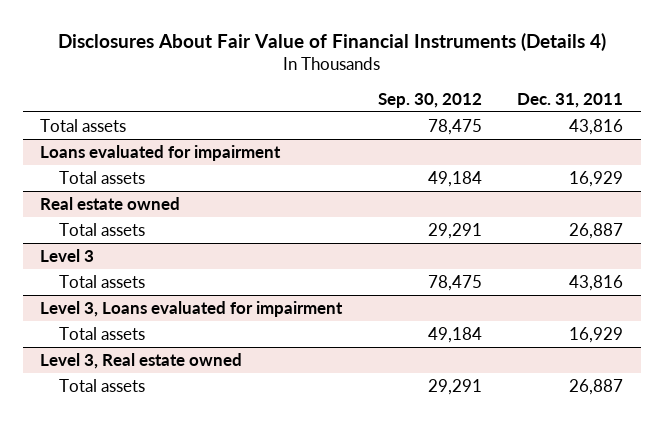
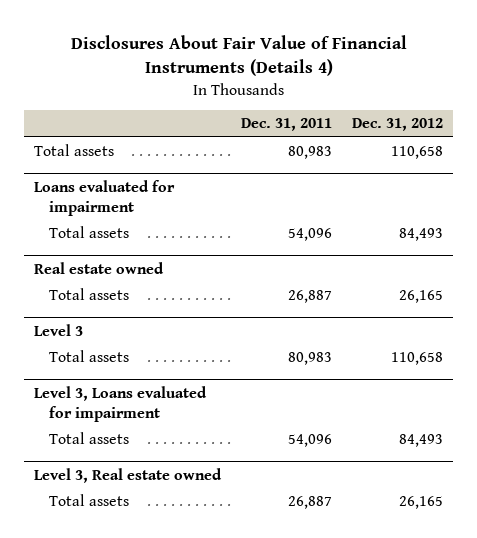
- | Sep. 30, 2012 | Dec. 31, 2011
+ | Dec. 31, 2011 | Dec. 31, 2012
- Total assets | 78,475 | 43,816
+ Total assets | 80,983 | 110,658
@ Loans evaluated for impairment
- Total assets | 49,184 | 16,929
+ Total assets | 54,096 | 84,493
@ Level 3
- Total assets | 78,475 | 43,816
+ Total assets | 80,983 | 110,658
@ Level 3, Loans evaluated for impairment
- Total assets | 49,184 | 16,929
+ Total assets | 54,096 | 84,493

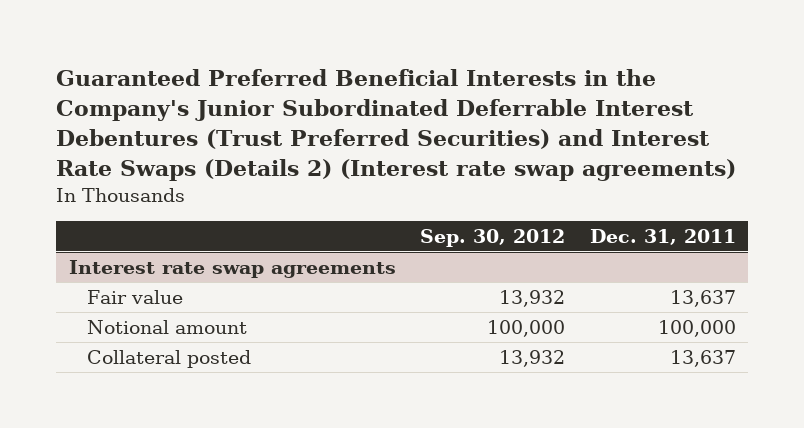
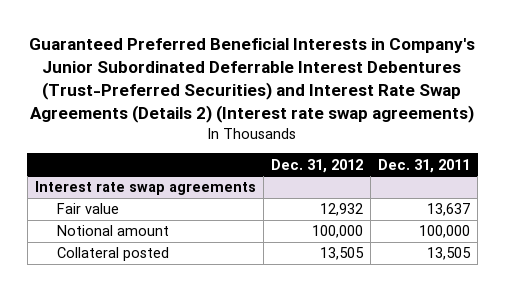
- Guaranteed Preferred Beneficial Interests in the Company's Junior Subordinated Deferrable Interest Debentures (Trust Preferred Securities) and Interest Rate Swaps (Details 2) (Interest rate swap agreements)
+ Guaranteed Preferred Beneficial Interests in Company's Junior Subordinated Deferrable Interest Debentures (Trust-Preferred Securities) and Interest Rate Swap Agreements (Details 2) (Interest rate swap agreements)
- | Sep. 30, 2012 | Dec. 31, 2011
+ | Dec. 31, 2012 | Dec. 31, 2011
@ Interest rate swap agreements
- Collateral posted | 13,932 | 13,637
+ Collateral posted | 13,505 | 13,505

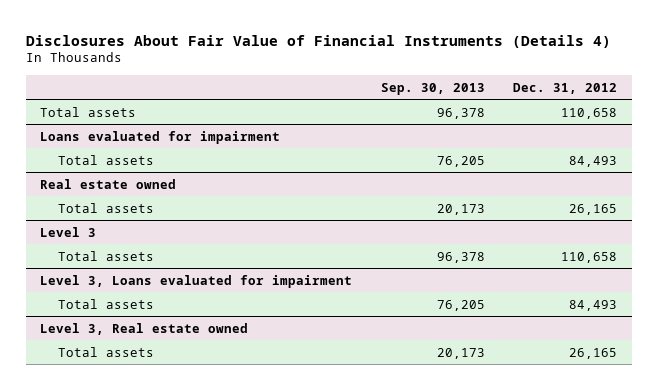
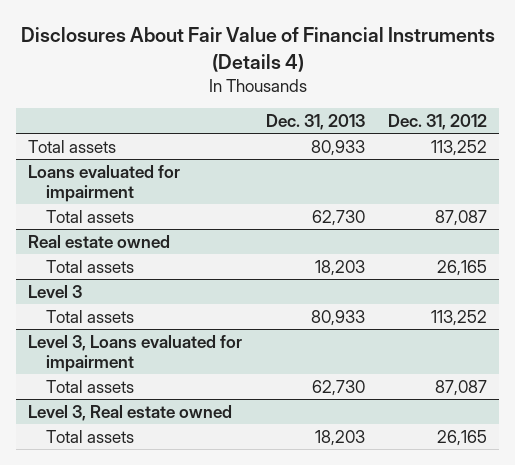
- | Sep. 30, 2013 | Dec. 31, 2012
+ | Dec. 31, 2013 | Dec. 31, 2012
- Total assets | 96,378 | 110,658
+ Total assets | 80,933 | 113,252
@ Loans evaluated for impairment
- Total assets | 76,205 | 84,493
+ Total assets | 62,730 | 87,087
@ Level 3
- Total assets | 96,378 | 110,658
+ Total assets | 80,933 | 113,252
@ Level 3, Loans evaluated for impairment
- Total assets | 76,205 | 84,493
+ Total assets | 62,730 | 87,087

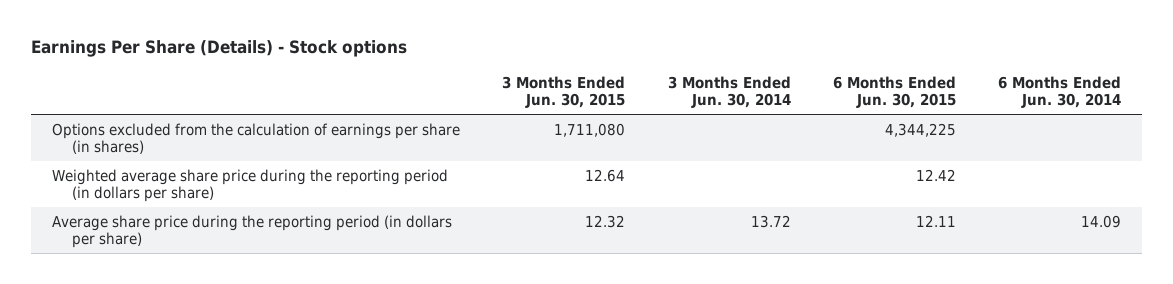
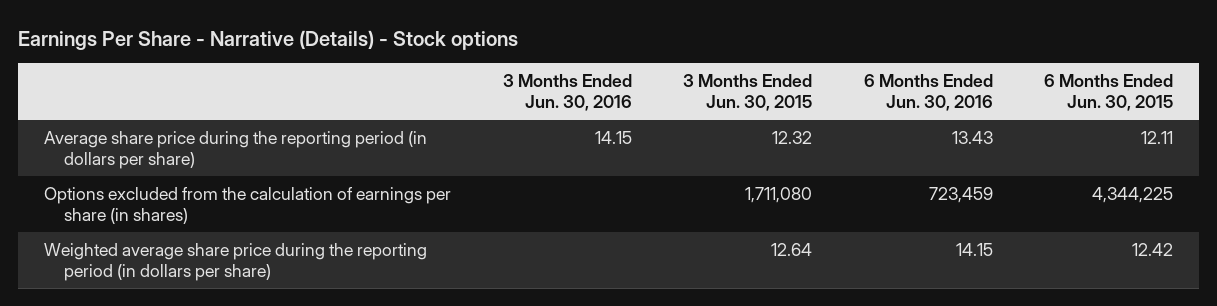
- Earnings Per Share (Details) - Stock options
+ Earnings Per Share - Narrative (Details) - Stock options
- | 3 Months Ended Jun. 30, 2015 | 3 Months Ended Jun. 30, 2014 | 6 Months Ended Jun. 30, 2015 | 6 Months Ended Jun. 30, 2014
+ | 3 Months Ended Jun. 30, 2016 | 3 Months Ended Jun. 30, 2015 | 6 Months Ended Jun. 30, 2016 | 6 Months Ended Jun. 30, 2015
moved up: Average share price during the reporting period (in dollars per share) | 14.15 | 12.32 | 13.43 | 12.11

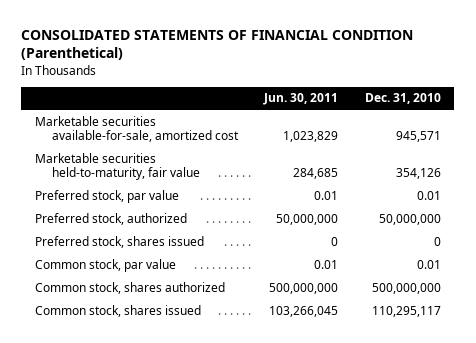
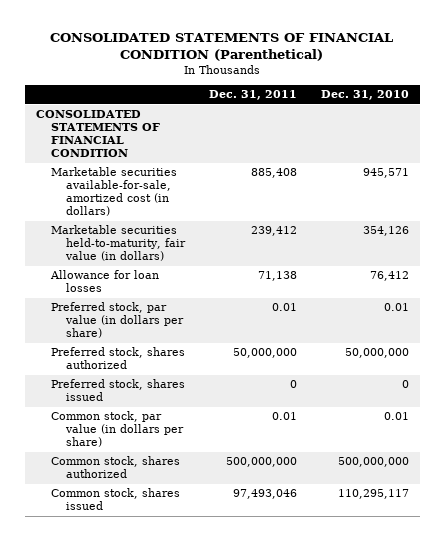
- | Jun. 30, 2011 | Dec. 31, 2010
+ | Dec. 31, 2011 | Dec. 31, 2010
- Marketable securities available-for-sale, amortized cost | 1,023,829 | 945,571
- Marketable securities held-to-maturity, fair value | 284,685 | 354,126
- Preferred stock, par value | 0.01 | 0.01
- Preferred stock, authorized | 50,000,000 | 50,000,000
+ CONSOLIDATED STATEMENTS OF FINANCIAL CONDITION
+ Marketable securities available-for-sale, amortized cost (in dollars) | 885,408 | 945,571
+ Marketable securities held-to-maturity, fair value (in dollars) | 239,412 | 354,126
+ Allowance for loan losses | 71,138 | 76,412
+ Preferred stock, par value (in dollars per share) | 0.01 | 0.01
+ Preferred stock, shares authorized | 50,000,000 | 50,000,000
- Common stock, par value | 0.01 | 0.01
+ Common stock, par value (in dollars per share) | 0.01 | 0.01

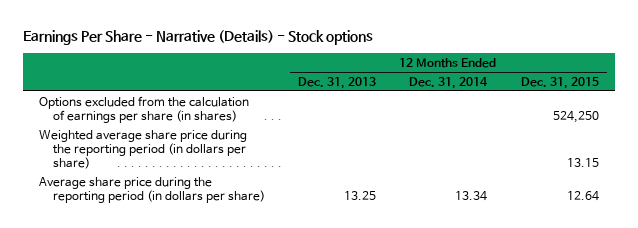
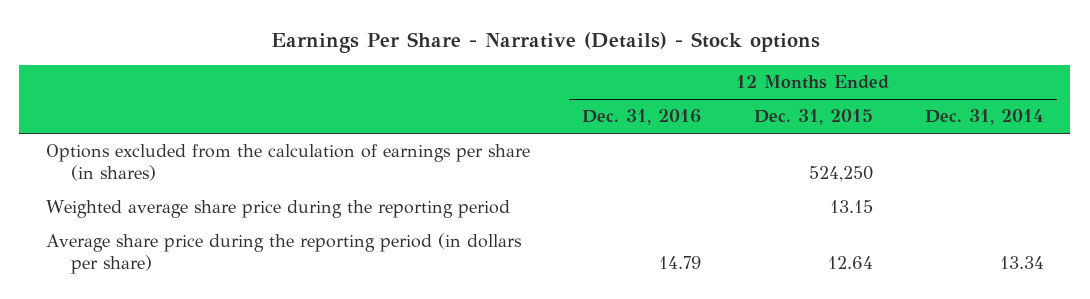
- | 12 Months Ended Dec. 31, 2013 | 12 Months Ended Dec. 31, 2014 | 12 Months Ended Dec. 31, 2015
+ | 12 Months Ended Dec. 31, 2016 | 12 Months Ended Dec. 31, 2015 | 12 Months Ended Dec. 31, 2014
- Weighted average share price during the reporting period (in dollars per share) | | | 13.15
+ Weighted average share price during the reporting period | | 13.15 |

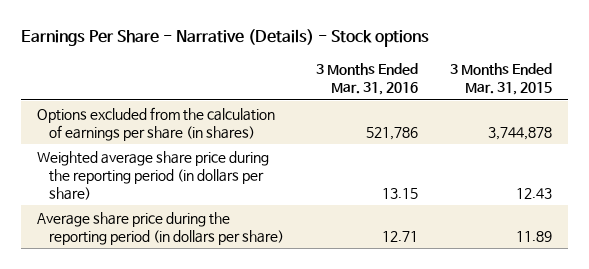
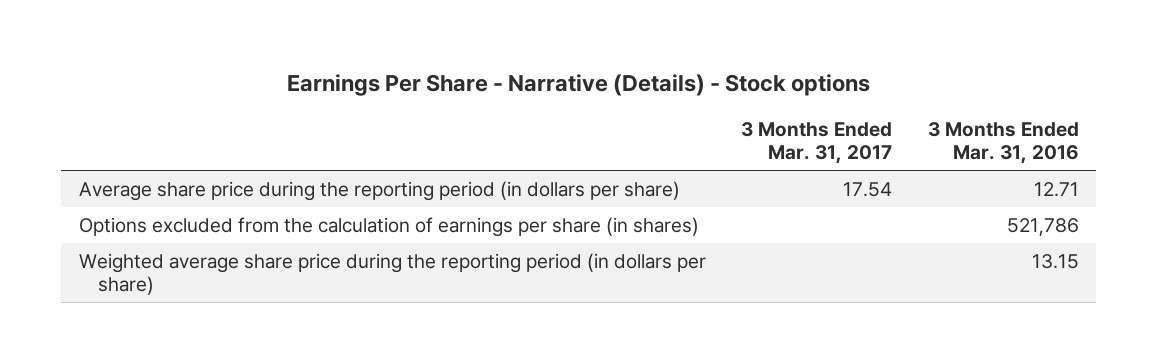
- | 3 Months Ended Mar. 31, 2016 | 3 Months Ended Mar. 31, 2015
+ | 3 Months Ended Mar. 31, 2017 | 3 Months Ended Mar. 31, 2016
moved up: Average share price during the reporting period (in dollars per share) | 17.54 | 12.71

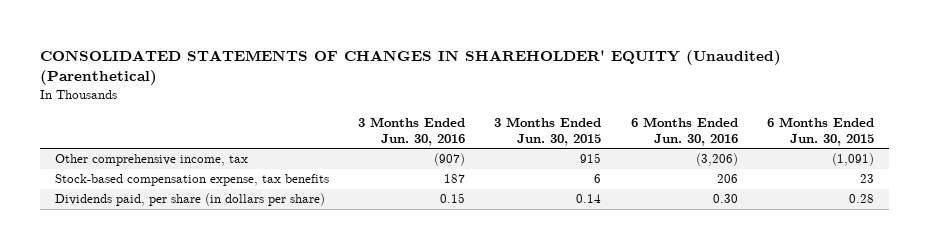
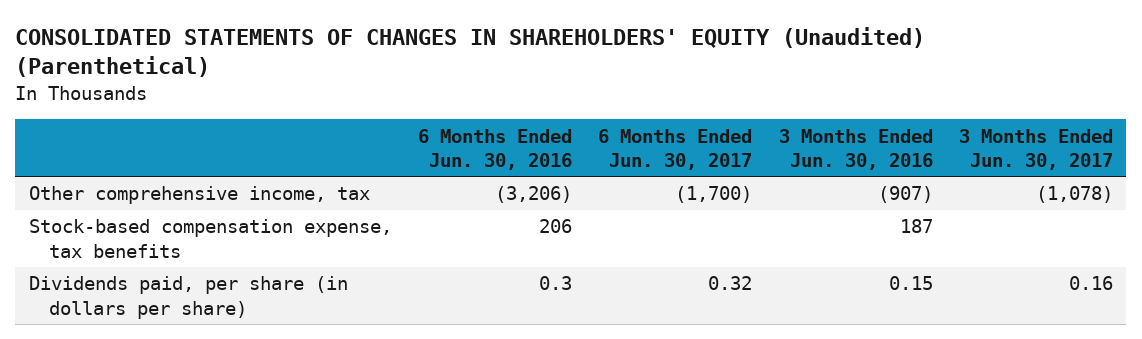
- CONSOLIDATED STATEMENTS OF CHANGES IN SHAREHOLDER' EQUITY (Unaudited) (Parenthetical)
+ CONSOLIDATED STATEMENTS OF CHANGES IN SHAREHOLDERS' EQUITY (Unaudited) (Parenthetical)
- | 3 Months Ended Jun. 30, 2016 | 3 Months Ended Jun. 30, 2015 | 6 Months Ended Jun. 30, 2016 | 6 Months Ended Jun. 30, 2015
+ | 6 Months Ended Jun. 30, 2016 | 6 Months Ended Jun. 30, 2017 | 3 Months Ended Jun. 30, 2016 | 3 Months Ended Jun. 30, 2017
- Dividends paid, per share (in dollars per share) | 0.15 | 0.14 | 0.30 | 0.28
+ Dividends paid, per share (in dollars per share) | 0.3 | 0.32 | 0.15 | 0.16

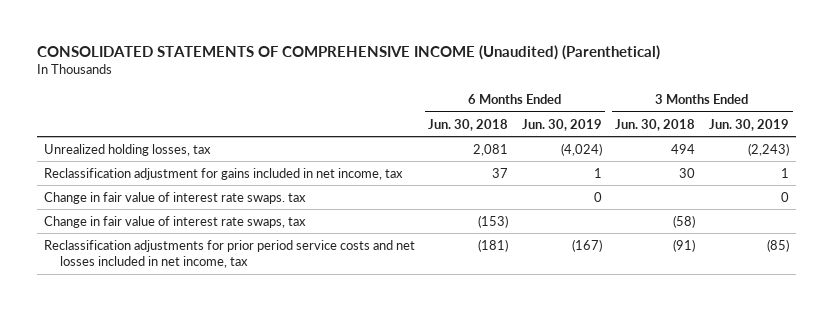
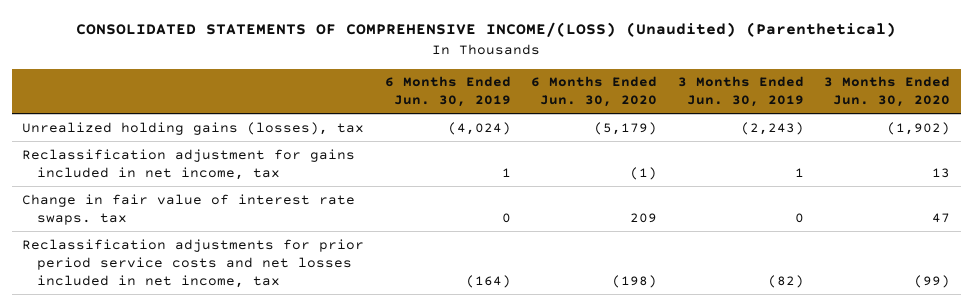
- CONSOLIDATED STATEMENTS OF COMPREHENSIVE INCOME (Unaudited) (Parenthetical)
+ CONSOLIDATED STATEMENTS OF COMPREHENSIVE INCOME/(LOSS) (Unaudited) (Parenthetical)
- | 6 Months Ended Jun. 30, 2018 | 6 Months Ended Jun. 30, 2019 | 3 Months Ended Jun. 30, 2018 | 3 Months Ended Jun. 30, 2019
+ | 6 Months Ended Jun. 30, 2019 | 6 Months Ended Jun. 30, 2020 | 3 Months Ended Jun. 30, 2019 | 3 Months Ended Jun. 30, 2020
- Unrealized holding losses, tax | 2,081 | (4,024) | 494 | (2,243)
+ Unrealized holding gains (losses), tax | (4,024) | (5,179) | (2,243) | (1,902)
- Change in fair value of interest rate swaps, tax | (153) | | (58) |
- Reclassification adjustments for prior period service costs and net losses included in net income, tax | (181) | (167) | (91) | (85)
+ Reclassification adjustments for prior period service costs and net losses included in net income, tax | (164) | (198) | (82) | (99)

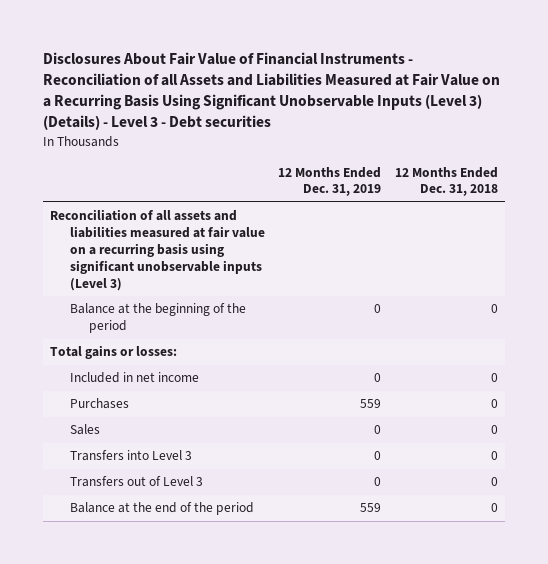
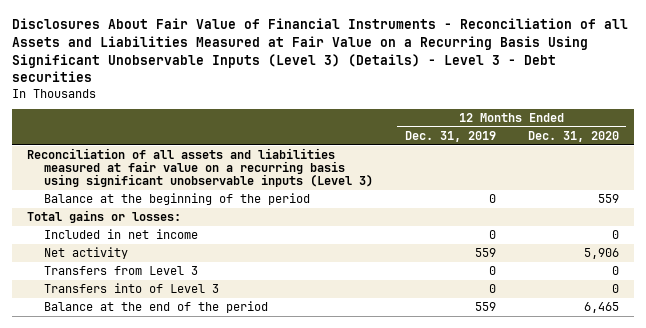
- | 12 Months Ended Dec. 31, 2019 | 12 Months Ended Dec. 31, 2018
+ | 12 Months Ended Dec. 31, 2019 | 12 Months Ended Dec. 31, 2020
- Purchases | 559 | 0
- Sales | 0 | 0
- Transfers into Level 3 | 0 | 0
- Transfers out of Level 3 | 0 | 0
+ Net activity | 559 | 5,906
+ Transfers from Level 3 | 0 | 0
+ Transfers into of Level 3 | 0 | 0

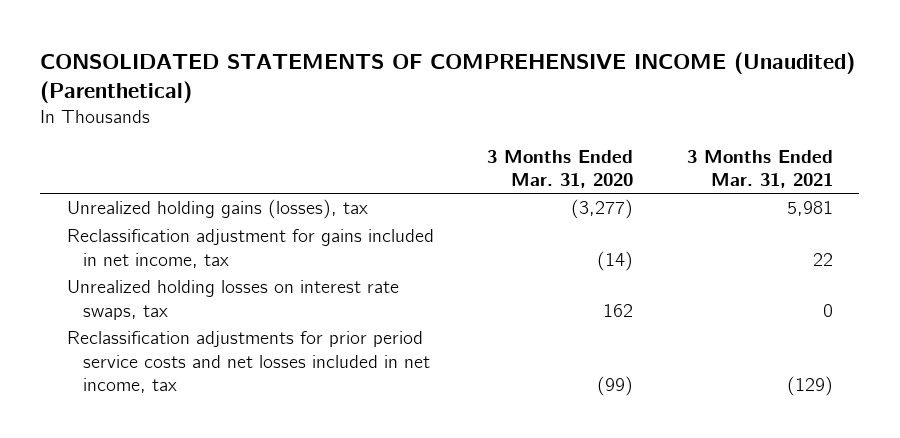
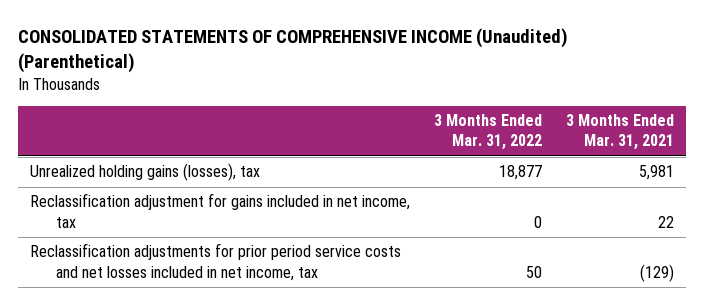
- | 3 Months Ended Mar. 31, 2020 | 3 Months Ended Mar. 31, 2021
+ | 3 Months Ended Mar. 31, 2022 | 3 Months Ended Mar. 31, 2021
- Unrealized holding losses on interest rate swaps, tax | 162 | 0

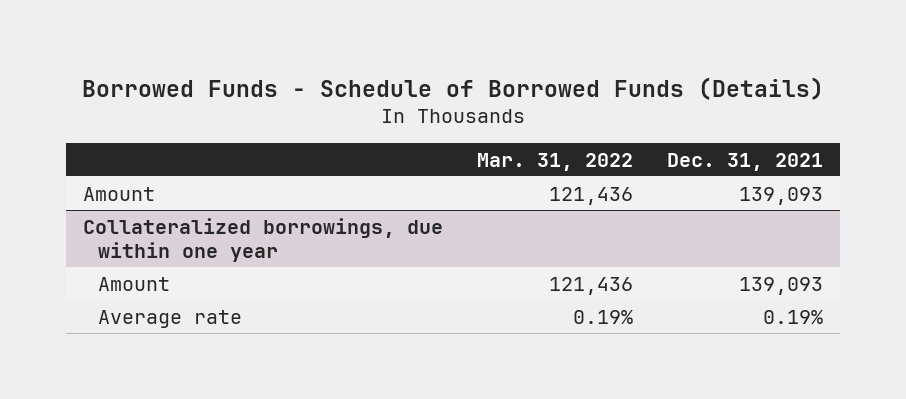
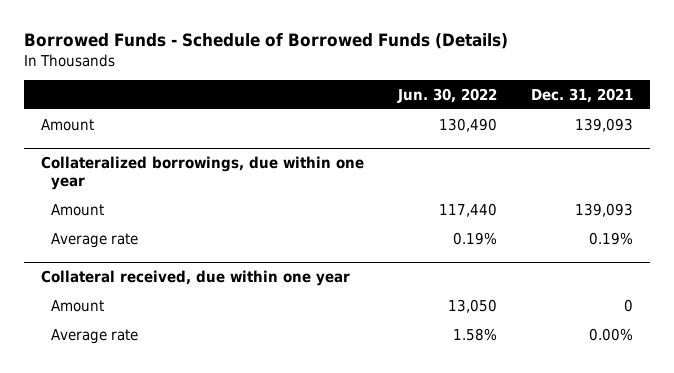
- | Mar. 31, 2022 | Dec. 31, 2021
+ | Jun. 30, 2022 | Dec. 31, 2021
+ Collateral received, due within one year
+ Amount | 13,050 | 0
+ Average rate | 1.58% | 0.00%

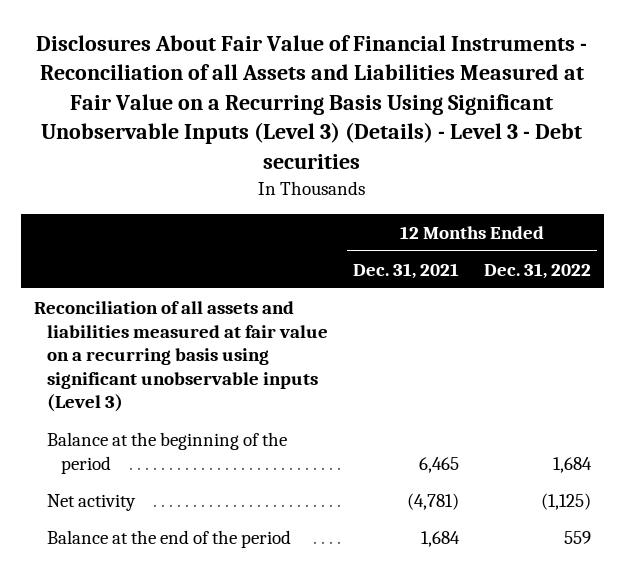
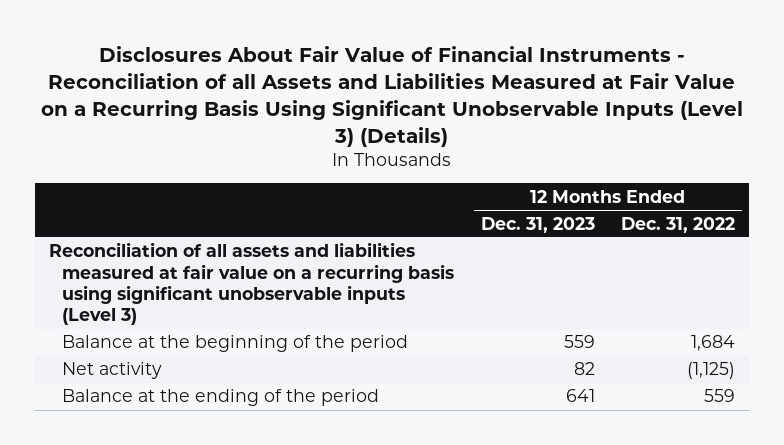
- Disclosures About Fair Value of Financial Instruments - Reconciliation of all Assets and Liabilities Measured at Fair Value on a Recurring Basis Using Significant Unobservable Inputs (Level 3) (Details) - Level 3 - Debt securities
+ Disclosures About Fair Value of Financial Instruments - Reconciliation of all Assets and Liabilities Measured at Fair Value on a Recurring Basis Using Significant Unobservable Inputs (Level 3) (Details)
- | 12 Months Ended Dec. 31, 2021 | 12 Months Ended Dec. 31, 2022
+ | 12 Months Ended Dec. 31, 2023 | 12 Months Ended Dec. 31, 2022
- Balance at the end of the period | 1,684 | 559
+ Balance at the ending of the period | 641 | 559

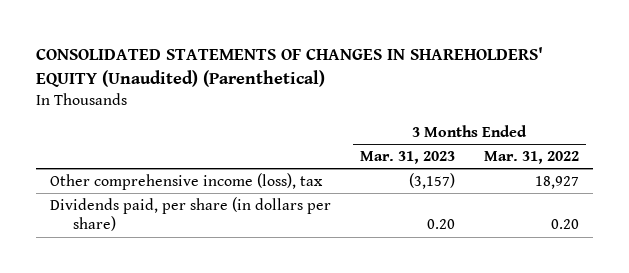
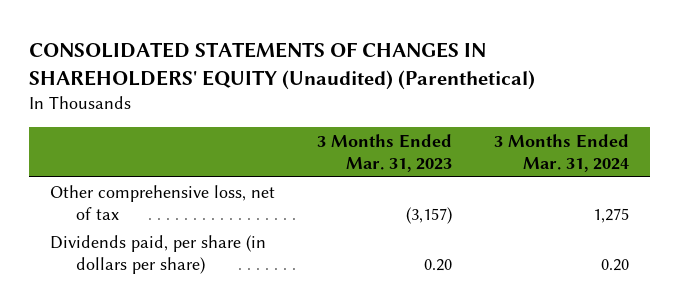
- | 3 Months Ended Mar. 31, 2023 | 3 Months Ended Mar. 31, 2022
+ | 3 Months Ended Mar. 31, 2023 | 3 Months Ended Mar. 31, 2024
- Other comprehensive income (loss), tax | (3,157) | 18,927
+ Other comprehensive loss, net of tax | (3,157) | 1,275

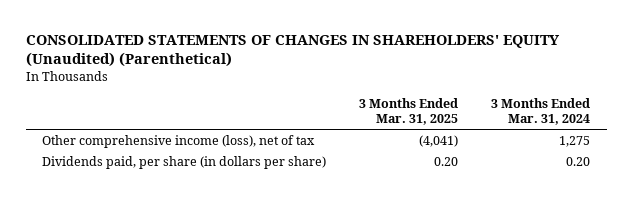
- | 3 Months Ended Mar. 31, 2023 | 3 Months Ended Mar. 31, 2024
+ | 3 Months Ended Mar. 31, 2025 | 3 Months Ended Mar. 31, 2024
- Other comprehensive loss, net of tax | (3,157) | 1,275
+ Other comprehensive income (loss), net of tax | (4,041) | 1,275

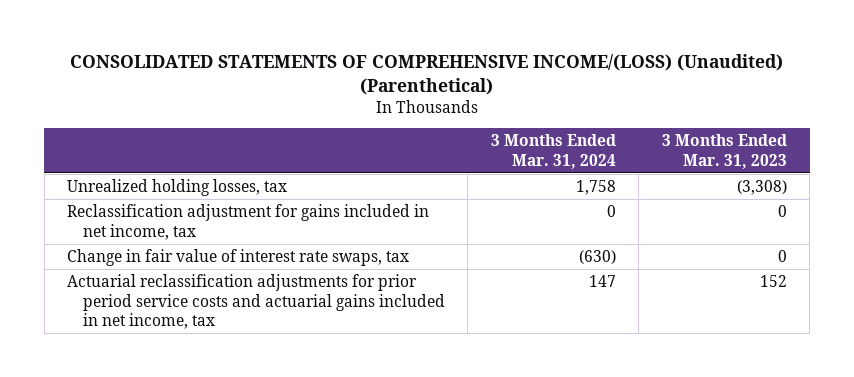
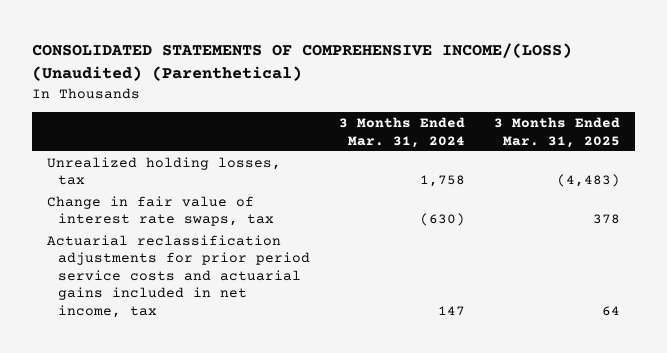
- | 3 Months Ended Mar. 31, 2024 | 3 Months Ended Mar. 31, 2023
+ | 3 Months Ended Mar. 31, 2024 | 3 Months Ended Mar. 31, 2025
- Reclassification adjustment for gains included in net income, tax | 0 | 0

